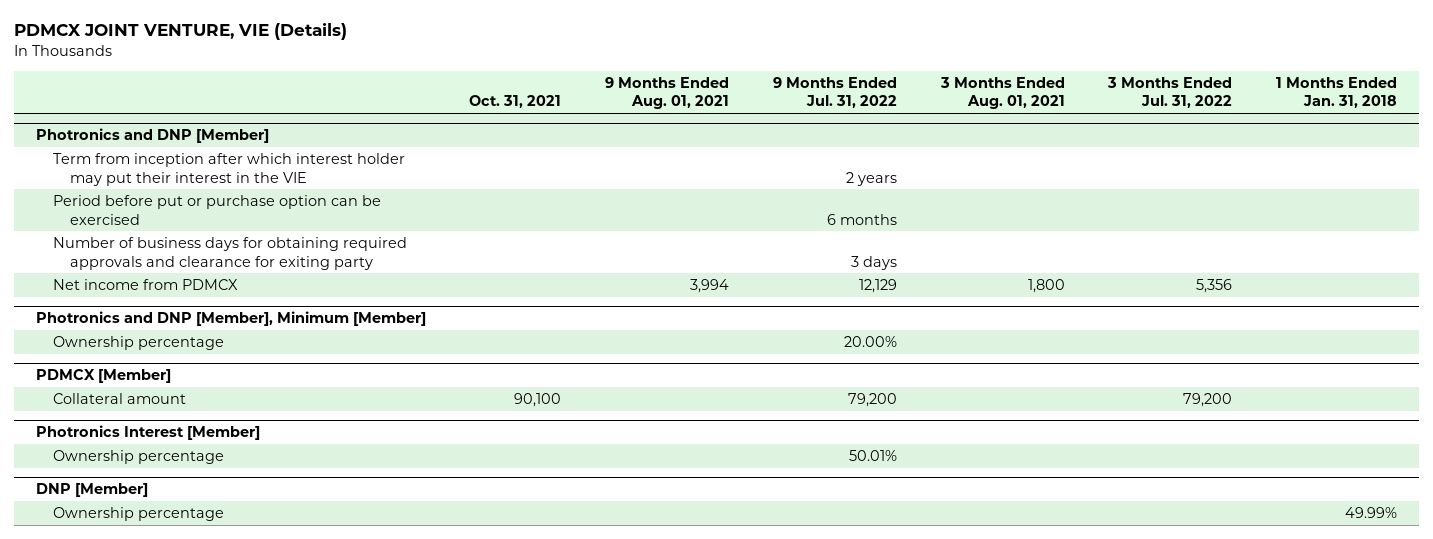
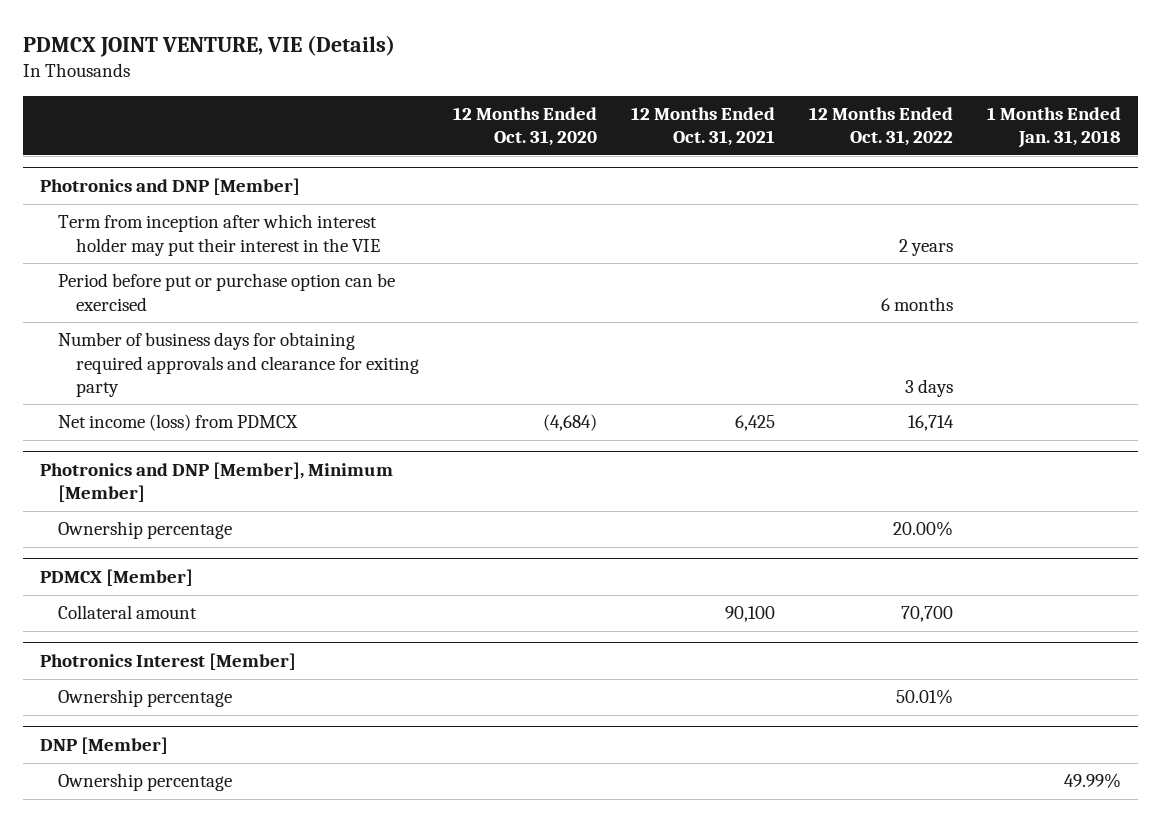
- | Oct. 31, 2021 | 9 Months Ended Aug. 01, 2021 | 9 Months Ended Jul. 31, 2022 | 3 Months Ended Aug. 01, 2021 | 3 Months Ended Jul. 31, 2022 | 1 Months Ended Jan. 31, 2018
+ | 12 Months Ended Oct. 31, 2020 | 12 Months Ended Oct. 31, 2021 | 12 Months Ended Oct. 31, 2022 | 1 Months Ended Jan. 31, 2018
@ Photronics and DNP [Member]
- Net income from PDMCX | | 3,994 | 12,129 | 1,800 | 5,356 |
+ Net income (loss) from PDMCX | (4,684) | 6,425 | 16,714 |

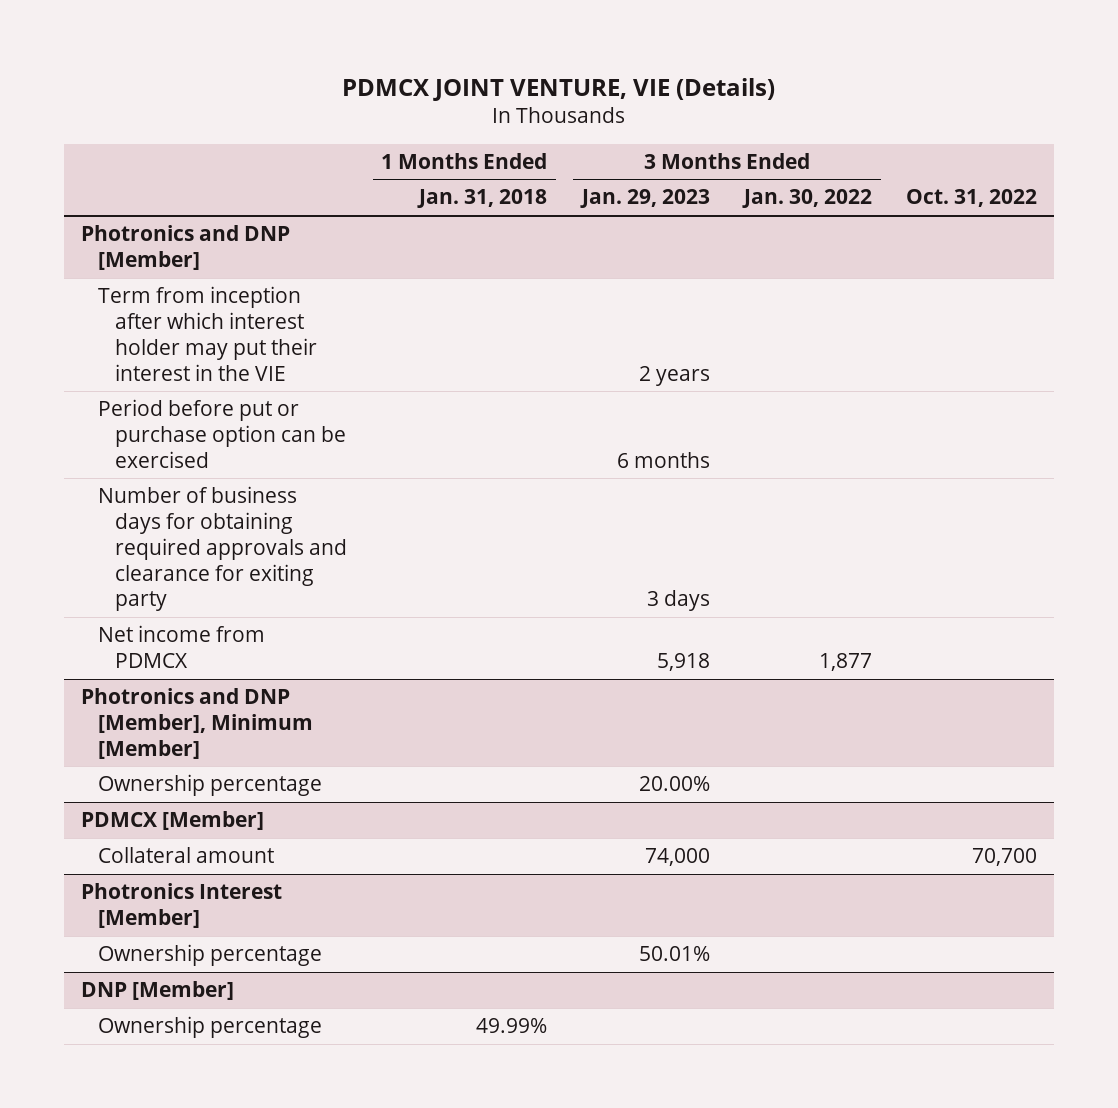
- | 12 Months Ended Oct. 31, 2020 | 12 Months Ended Oct. 31, 2021 | 12 Months Ended Oct. 31, 2022 | 1 Months Ended Jan. 31, 2018
+ | 1 Months Ended Jan. 31, 2018 | 3 Months Ended Jan. 29, 2023 | 3 Months Ended Jan. 30, 2022 | Oct. 31, 2022
@ Photronics and DNP [Member]
- Net income (loss) from PDMCX | (4,684) | 6,425 | 16,714 |
+ Net income from PDMCX | | 5,918 | 1,877 |

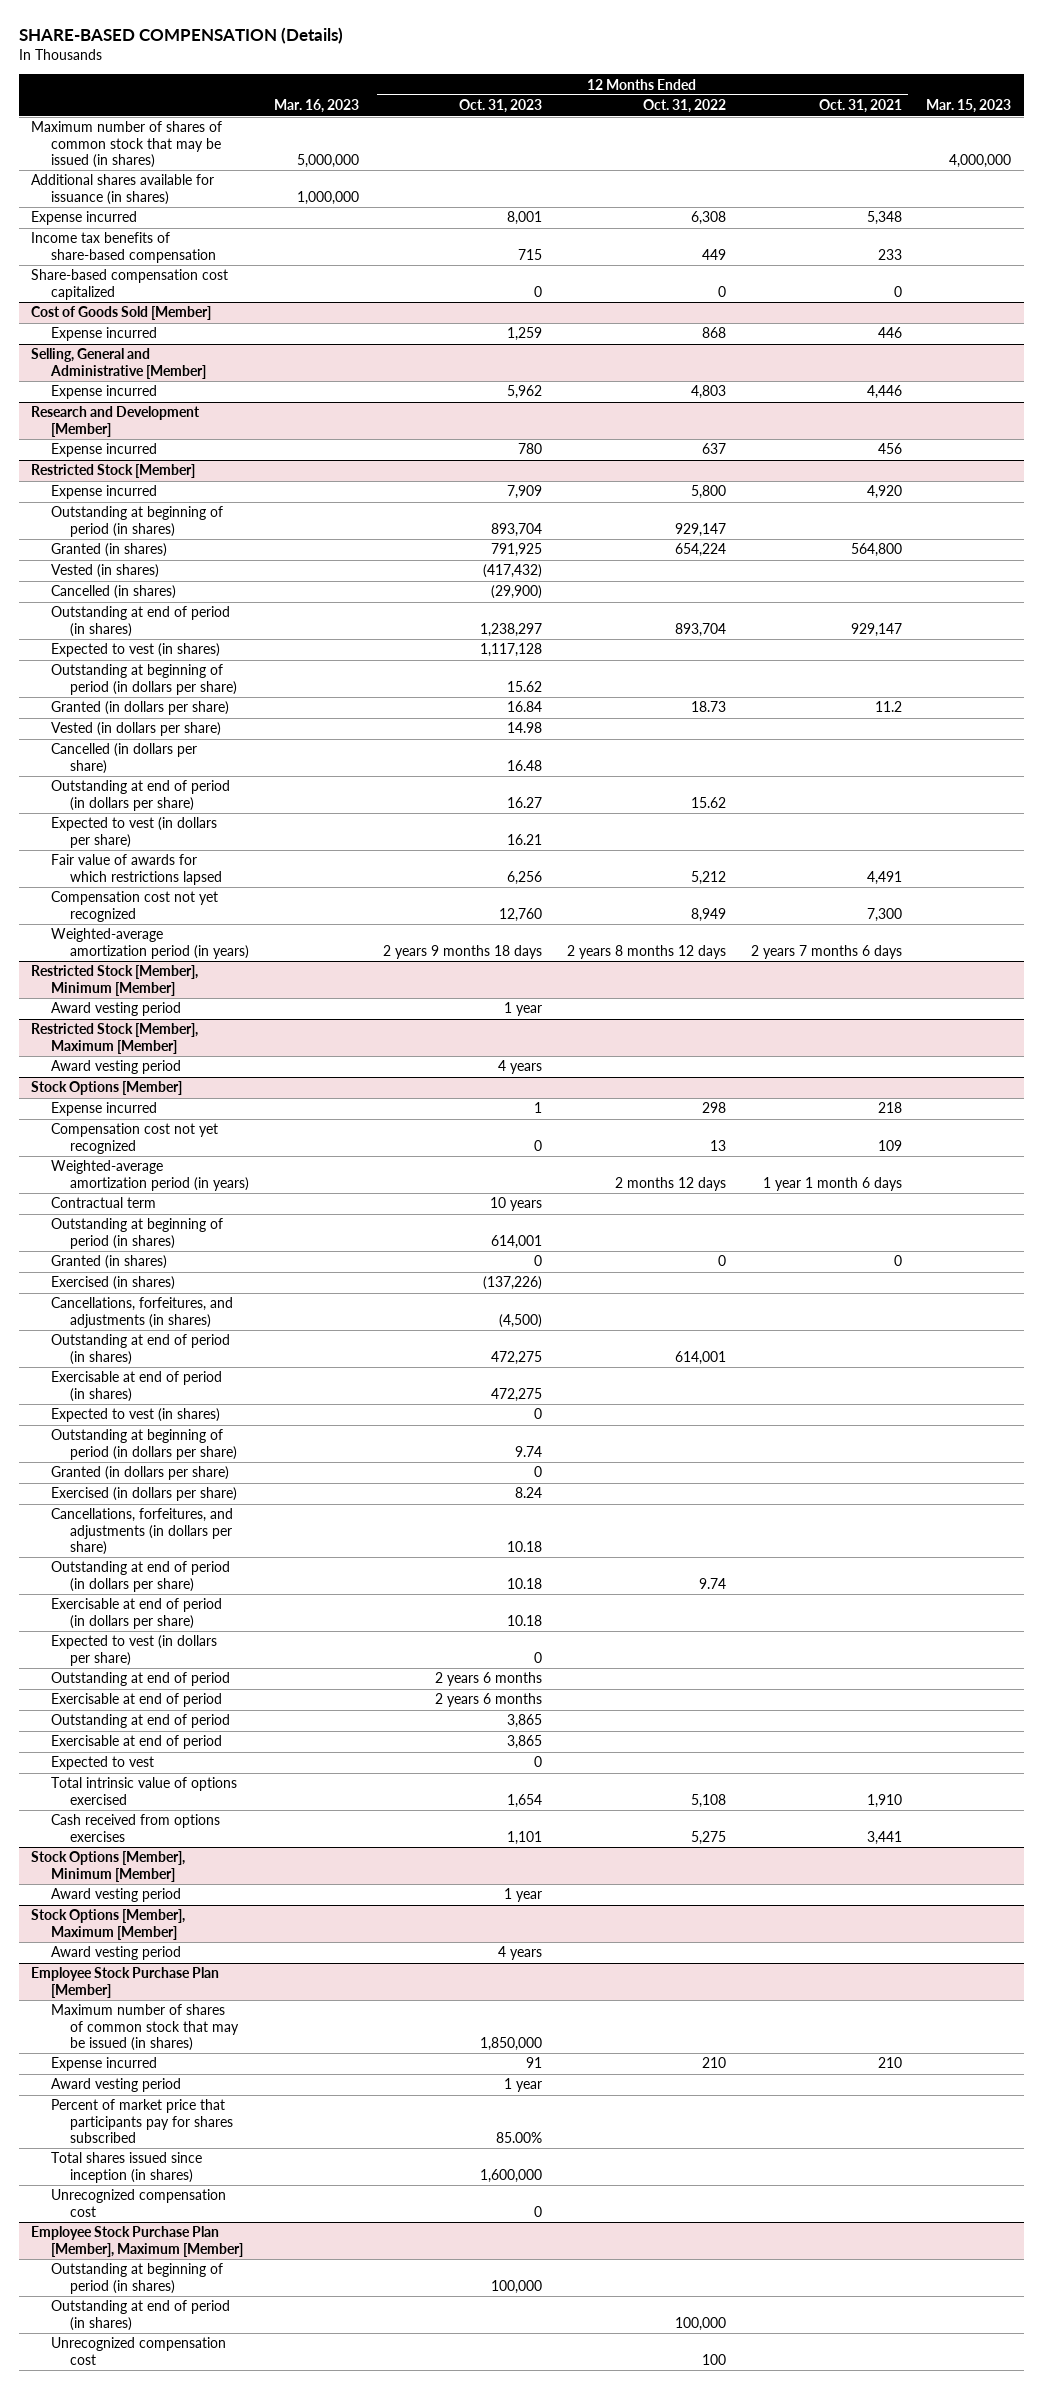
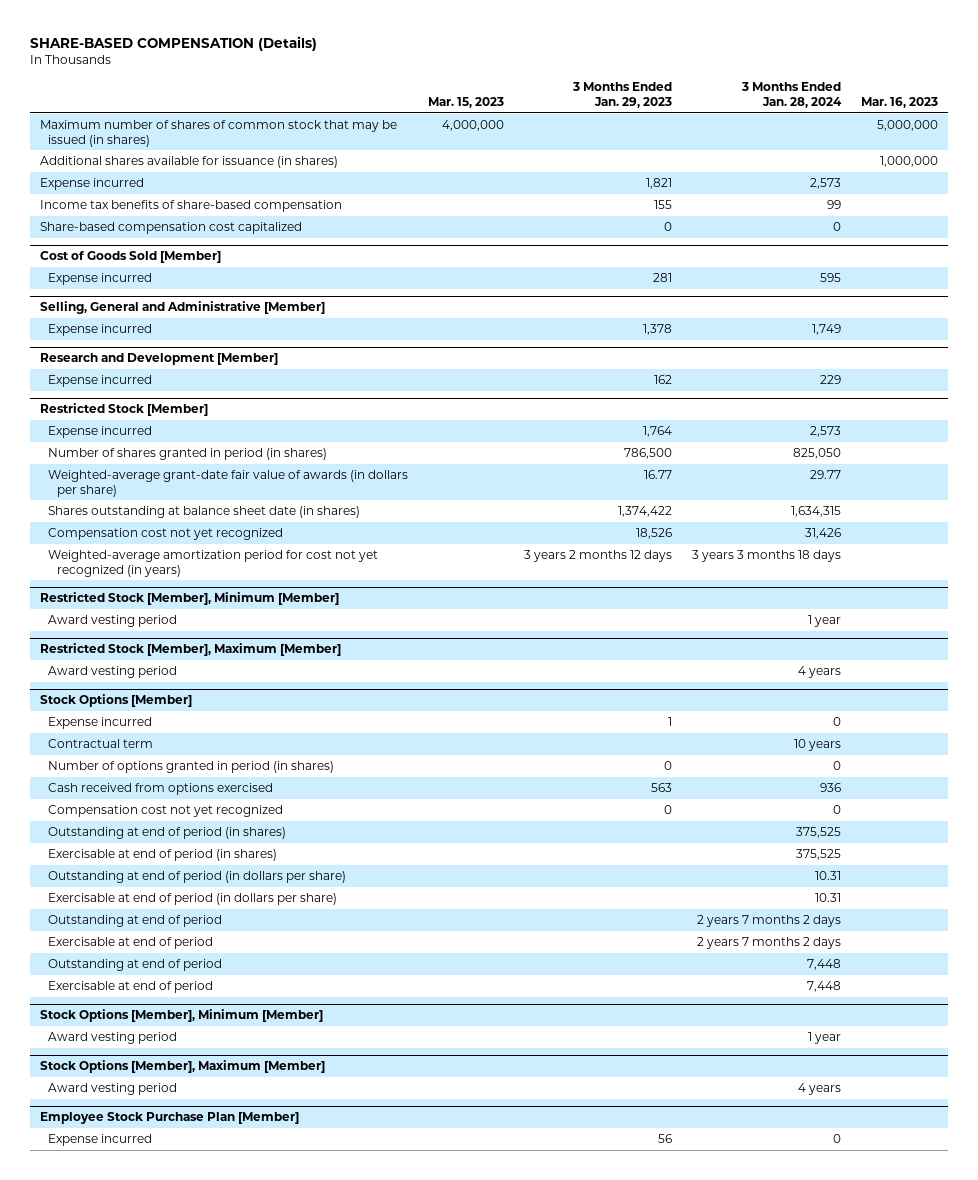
- | Mar. 16, 2023 | 12 Months Ended Oct. 31, 2023 | 12 Months Ended Oct. 31, 2022 | 12 Months Ended Oct. 31, 2021 | Mar. 15, 2023
+ | Mar. 15, 2023 | 3 Months Ended Jan. 29, 2023 | 3 Months Ended Jan. 28, 2024 | Mar. 16, 2023
@ Restricted Stock [Member]
- Outstanding at beginning of period (in shares) | | 893,704 | 929,147 | |
- Granted (in shares) | | 791,925 | 654,224 | 564,800 |
- Vested (in shares) | | (417,432) | | |
- Cancelled (in shares) | | (29,900) | | |
- Outstanding at end of period (in shares) | | 1,238,297 | 893,704 | 929,147 |
- Expected to vest (in shares) | | 1,117,128 | | |
- Outstanding at beginning of period (in dollars per share) | | 15.62 | | |
- Granted (in dollars per share) | | 16.84 | 18.73 | 11.2 |
- Vested (in dollars per share) | | 14.98 | | |
- Cancelled (in dollars per share) | | 16.48 | | |
- Outstanding at end of period (in dollars per share) | | 16.27 | 15.62 | |
- Expected to vest (in dollars per share) | | 16.21 | | |
- Fair value of awards for which restrictions lapsed | | 6,256 | 5,212 | 4,491 |
+ Number of shares granted in period (in shares) | | 786,500 | 825,050 |
+ Weighted-average grant-date fair value of awards (in dollars per share) | | 16.77 | 29.77 |
+ Shares outstanding at balance sheet date (in shares) | | 1,374,422 | 1,634,315 |
- Weighted-average amortization period (in years) | | 2 years 9 months 18 days | 2 years 8 months 12 days | 2 years 7 months 6 days |
+ Weighted-average amortization period for cost not yet recognized (in years) | | 3 years 2 months 12 days | 3 years 3 months 18 days |
@ Stock Options [Member]
- Weighted-average amortization period (in years) | | | 2 months 12 days | 1 year 1 month 6 days |
- Outstanding at beginning of period (in shares) | | 614,001 | | |
- Granted (in shares) | | 0 | 0 | 0 |
- Exercised (in shares) | | (137,226) | | |
- Cancellations, forfeitures, and adjustments (in shares) | | (4,500) | | |
+ Number of options granted in period (in shares) | | 0 | 0 |
+ Cash received from options exercised | | 563 | 936 |
moved down: Compensation cost not yet recognized | | 0 | 0 |
- Expected to vest (in shares) | | 0 | | |
- Outstanding at beginning of period (in dollars per share) | | 9.74 | | |
- Granted (in dollars per share) | | 0 | | |
- Exercised (in dollars per share) | | 8.24 | | |
- Cancellations, forfeitures, and adjustments (in dollars per share) | | 10.18 | | |
- Expected to vest (in dollars per share) | | 0 | | |
- Expected to vest | | 0 | | |
- Total intrinsic value of options exercised | | 1,654 | 5,108 | 1,910 |
- Cash received from options exercises | | 1,101 | 5,275 | 3,441 |
@ Employee Stock Purchase Plan [Member]
- Maximum number of shares of common stock that may be issued (in shares) | | 1,850,000 | | |
- Award vesting period | | 1 year | | |
- Percent of market price that participants pay for shares subscribed | | 85.00% | | |
- Total shares issued since inception (in shares) | | 1,600,000 | | |
- Unrecognized compensation cost | | 0 | | |
- Employee Stock Purchase Plan [Member], Maximum [Member]
- Outstanding at beginning of period (in shares) | | 100,000 | | |
- Outstanding at end of period (in shares) | | | 100,000 | |
- Unrecognized compensation cost | | | 100 | |

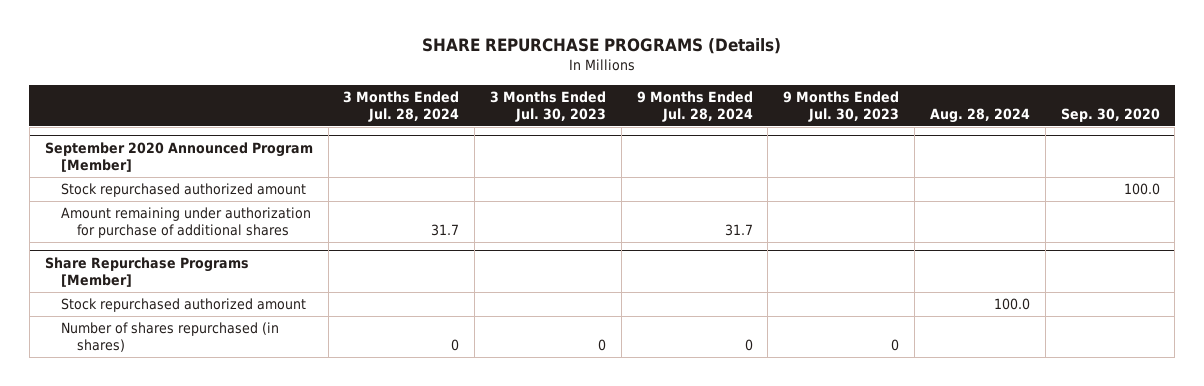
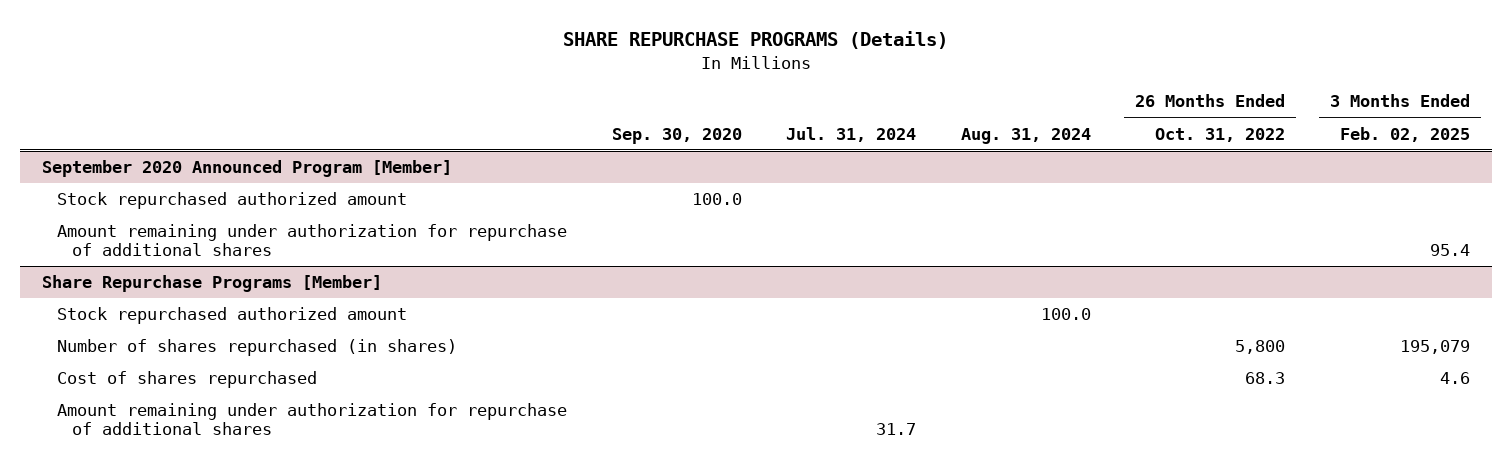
- | 3 Months Ended Jul. 28, 2024 | 3 Months Ended Jul. 30, 2023 | 9 Months Ended Jul. 28, 2024 | 9 Months Ended Jul. 30, 2023 | Aug. 28, 2024 | Sep. 30, 2020
+ | Sep. 30, 2020 | Jul. 31, 2024 | Aug. 31, 2024 | 26 Months Ended Oct. 31, 2022 | 3 Months Ended Feb. 02, 2025
@ September 2020 Announced Program [Member]
- Amount remaining under authorization for purchase of additional shares | 31.7 | | 31.7 | | |
+ Amount remaining under authorization for repurchase of additional shares | | | | | 95.4
@ Share Repurchase Programs [Member]
+ Cost of shares repurchased | | | | 68.3 | 4.6
+ Amount remaining under authorization for repurchase of additional shares | | 31.7 | | |

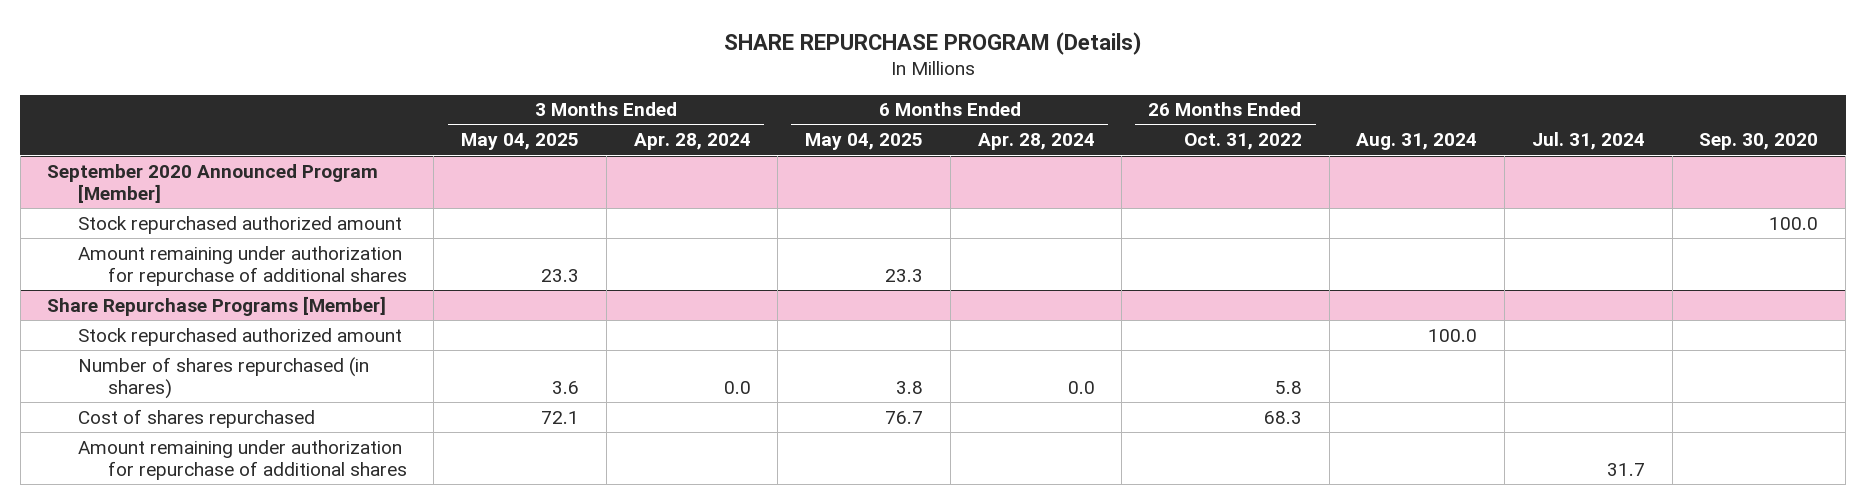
- SHARE REPURCHASE PROGRAMS (Details)
+ SHARE REPURCHASE PROGRAM (Details)
- | Sep. 30, 2020 | Jul. 31, 2024 | Aug. 31, 2024 | 26 Months Ended Oct. 31, 2022 | 3 Months Ended Feb. 02, 2025
+ | 3 Months Ended May 04, 2025 | 3 Months Ended Apr. 28, 2024 | 6 Months Ended May 04, 2025 | 6 Months Ended Apr. 28, 2024 | 26 Months Ended Oct. 31, 2022 | Aug. 31, 2024 | Jul. 31, 2024 | Sep. 30, 2020
@ Share Repurchase Programs [Member]
- Number of shares repurchased (in shares) | | | | 5,800 | 195,079
+ Number of shares repurchased (in shares) | 3.6 | 0.0 | 3.8 | 0.0 | 5.8 | | |

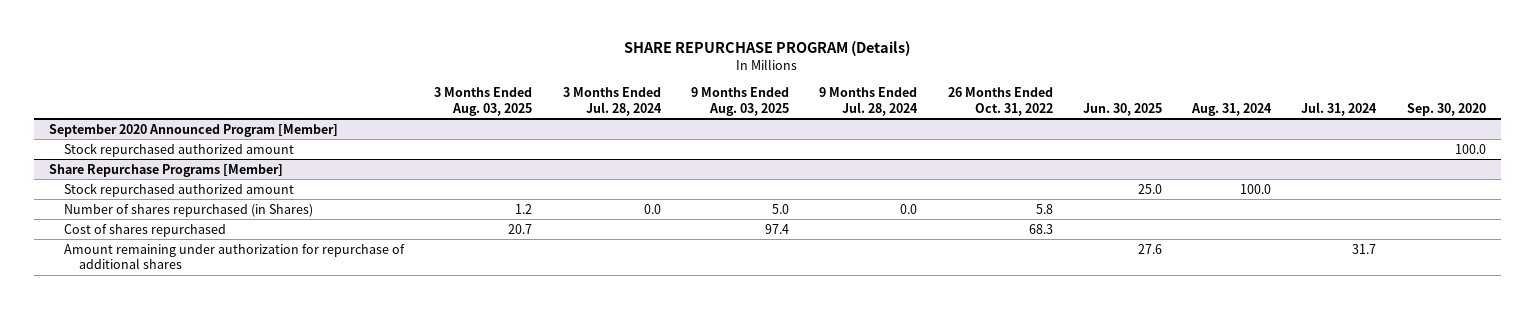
- | 3 Months Ended May 04, 2025 | 3 Months Ended Apr. 28, 2024 | 6 Months Ended May 04, 2025 | 6 Months Ended Apr. 28, 2024 | 26 Months Ended Oct. 31, 2022 | Aug. 31, 2024 | Jul. 31, 2024 | Sep. 30, 2020
+ | 3 Months Ended Aug. 03, 2025 | 3 Months Ended Jul. 28, 2024 | 9 Months Ended Aug. 03, 2025 | 9 Months Ended Jul. 28, 2024 | 26 Months Ended Oct. 31, 2022 | Jun. 30, 2025 | Aug. 31, 2024 | Jul. 31, 2024 | Sep. 30, 2020
@ September 2020 Announced Program [Member]
- Amount remaining under authorization for repurchase of additional shares | 23.3 | | 23.3 | | | | |
@ Share Repurchase Programs [Member]
- Number of shares repurchased (in shares) | 3.6 | 0.0 | 3.8 | 0.0 | 5.8 | | |
+ Number of shares repurchased (in Shares) | 1.2 | 0.0 | 5.0 | 0.0 | 5.8 | | | |

